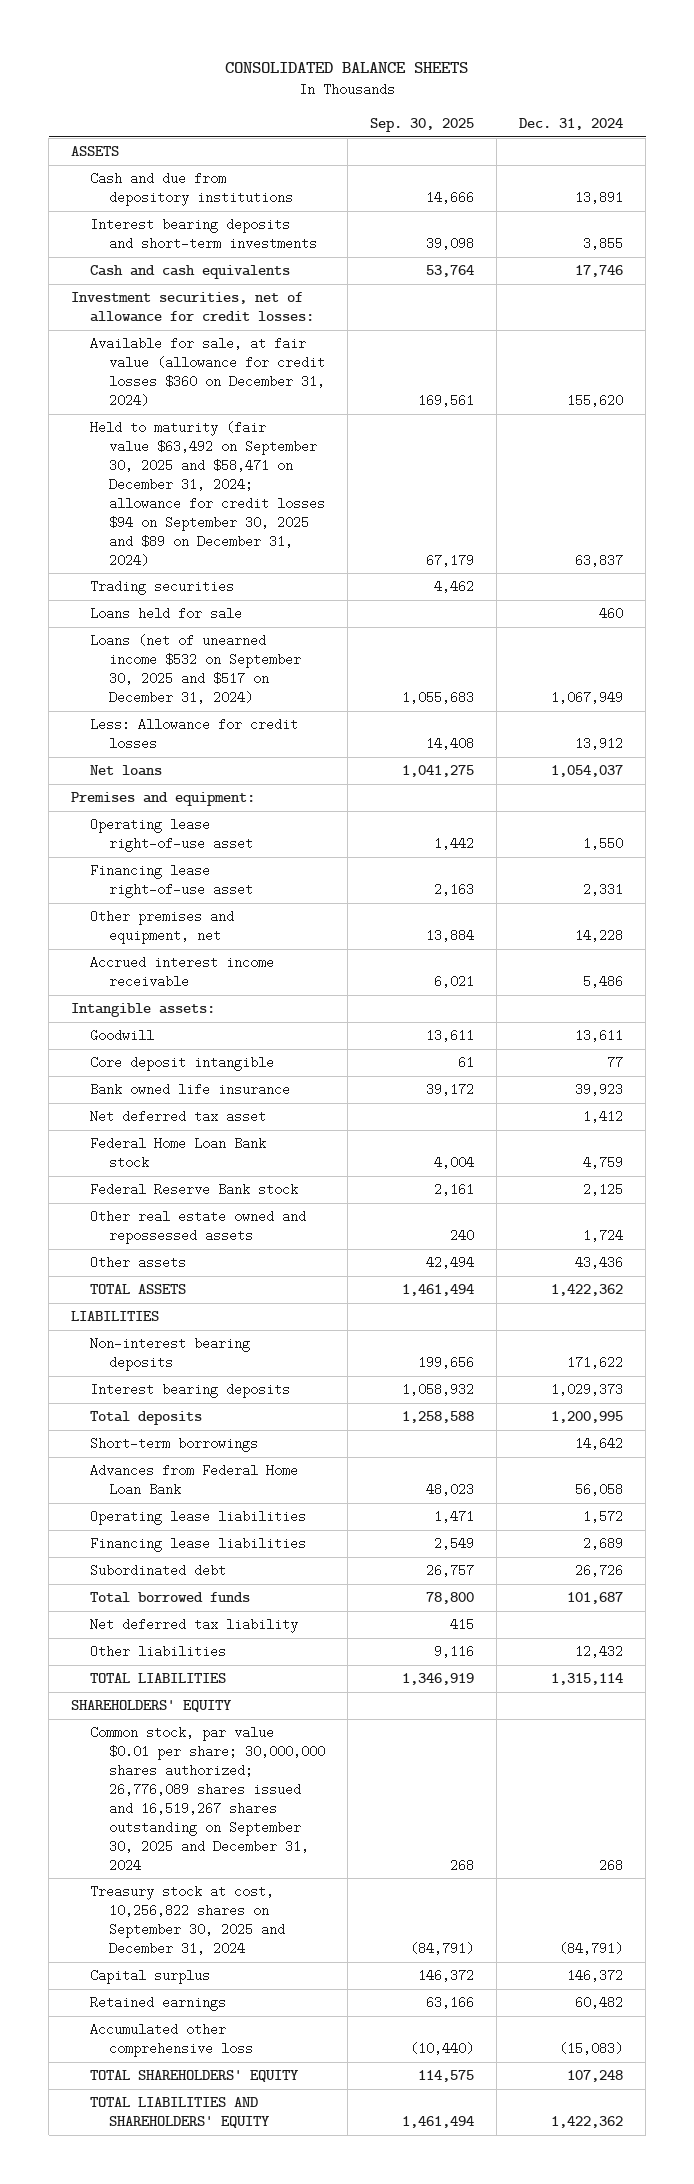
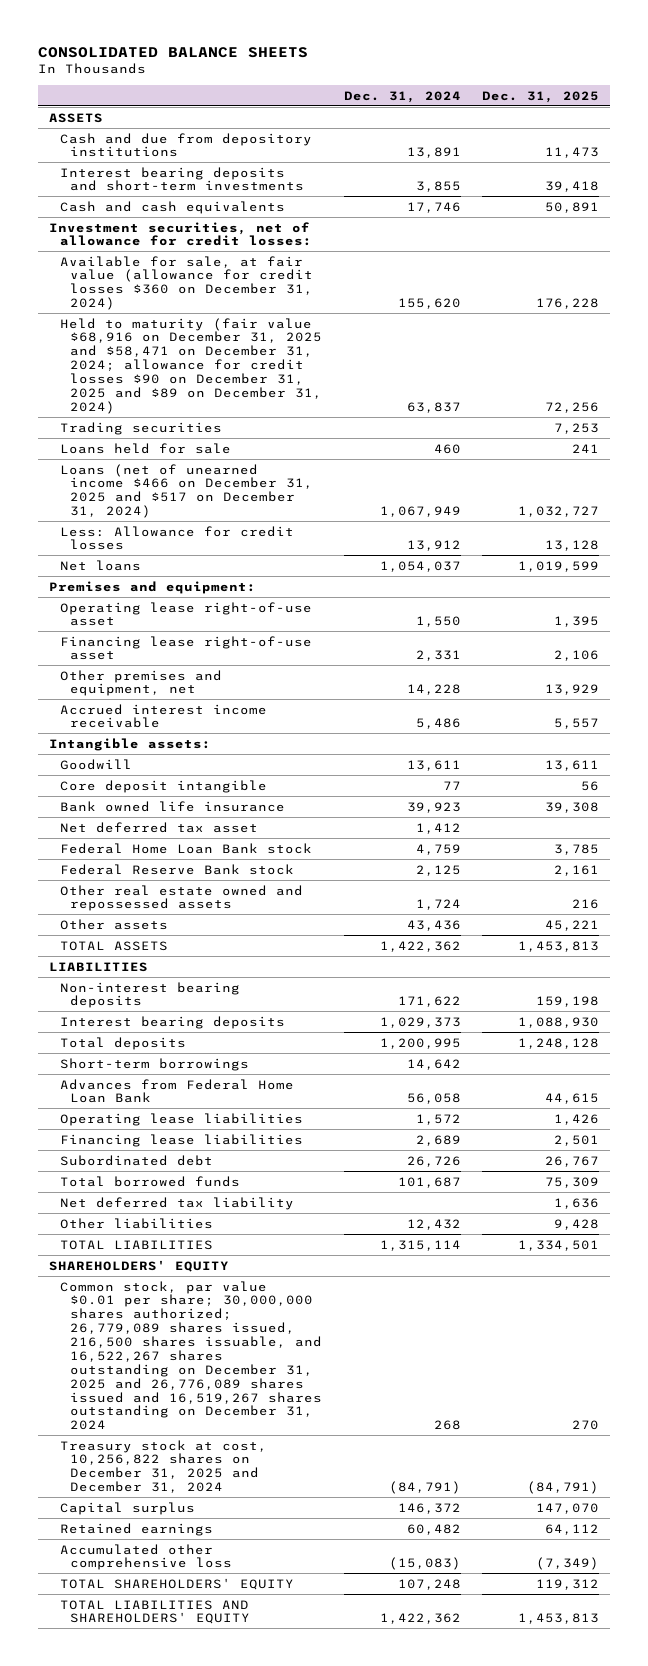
- | Sep. 30, 2025 | Dec. 31, 2024
+ | Dec. 31, 2024 | Dec. 31, 2025
- Held to maturity (fair value $63,492 on September 30, 2025 and $58,471 on December 31, 2024; allowance for credit losses $94 on September 30, 2025 and $89 on December 31, 2024) | 67,179 | 63,837
+ Held to maturity (fair value $68,916 on December 31, 2025 and $58,471 on December 31, 2024; allowance for credit losses $90 on December 31, 2025 and $89 on December 31, 2024) | 63,837 | 72,256
- Loans (net of unearned income $532 on September 30, 2025 and $517 on December 31, 2024) | 1,055,683 | 1,067,949
+ Loans (net of unearned income $466 on December 31, 2025 and $517 on December 31, 2024) | 1,067,949 | 1,032,727
- Common stock, par value $0.01 per share; 30,000,000 shares authorized; 26,776,089 shares issued and 16,519,267 shares outstanding on September 30, 2025 and December 31, 2024 | 268 | 268
- Treasury stock at cost, 10,256,822 shares on September 30, 2025 and December 31, 2024 | (84,791) | (84,791)
+ Common stock, par value $0.01 per share; 30,000,000 shares authorized; 26,779,089 shares issued, 216,500 shares issuable, and 16,522,267 shares outstanding on December 31, 2025 and 26,776,089 shares issued and 16,519,267 shares outstanding on December 31, 2024 | 268 | 270
+ Treasury stock at cost, 10,256,822 shares on December 31, 2025 and December 31, 2024 | (84,791) | (84,791)

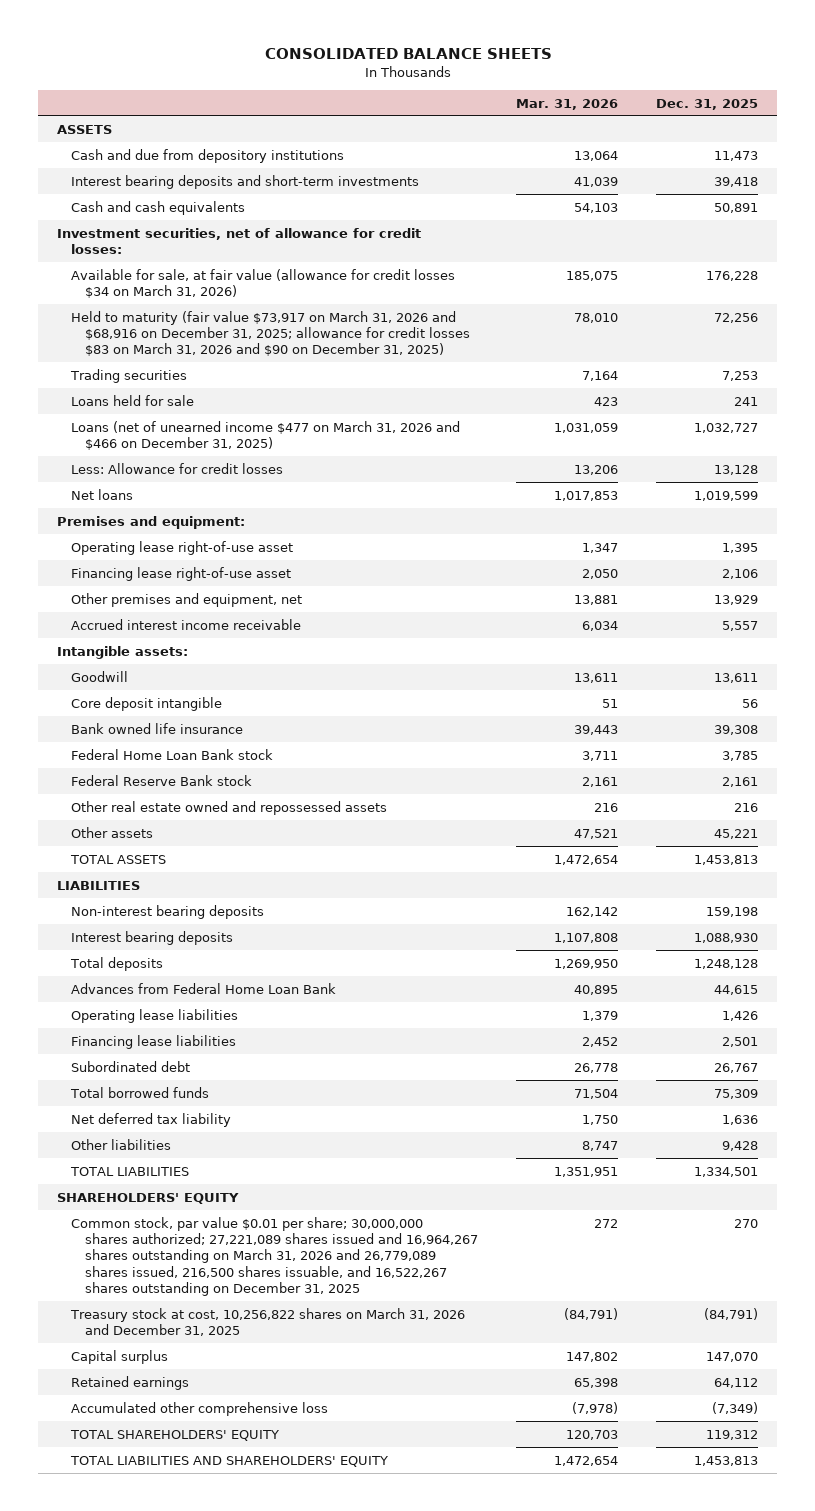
- | Dec. 31, 2024 | Dec. 31, 2025
+ | Mar. 31, 2026 | Dec. 31, 2025
- Available for sale, at fair value (allowance for credit losses $360 on December 31, 2024) | 155,620 | 176,228
- Held to maturity (fair value $68,916 on December 31, 2025 and $58,471 on December 31, 2024; allowance for credit losses $90 on December 31, 2025 and $89 on December 31, 2024) | 63,837 | 72,256
+ Available for sale, at fair value (allowance for credit losses $34 on March 31, 2026) | 185,075 | 176,228
+ Held to maturity (fair value $73,917 on March 31, 2026 and $68,916 on December 31, 2025; allowance for credit losses $83 on March 31, 2026 and $90 on December 31, 2025) | 78,010 | 72,256
- Loans (net of unearned income $466 on December 31, 2025 and $517 on December 31, 2024) | 1,067,949 | 1,032,727
+ Loans (net of unearned income $477 on March 31, 2026 and $466 on December 31, 2025) | 1,031,059 | 1,032,727
- Net deferred tax asset | 1,412 |
- Short-term borrowings | 14,642 |
- Common stock, par value $0.01 per share; 30,000,000 shares authorized; 26,779,089 shares issued, 216,500 shares issuable, and 16,522,267 shares outstanding on December 31, 2025 and 26,776,089 shares issued and 16,519,267 shares outstanding on December 31, 2024 | 268 | 270
- Treasury stock at cost, 10,256,822 shares on December 31, 2025 and December 31, 2024 | (84,791) | (84,791)
+ Common stock, par value $0.01 per share; 30,000,000 shares authorized; 27,221,089 shares issued and 16,964,267 shares outstanding on March 31, 2026 and 26,779,089 shares issued, 216,500 shares issuable, and 16,522,267 shares outstanding on December 31, 2025 | 272 | 270
+ Treasury stock at cost, 10,256,822 shares on March 31, 2026 and December 31, 2025 | (84,791) | (84,791)

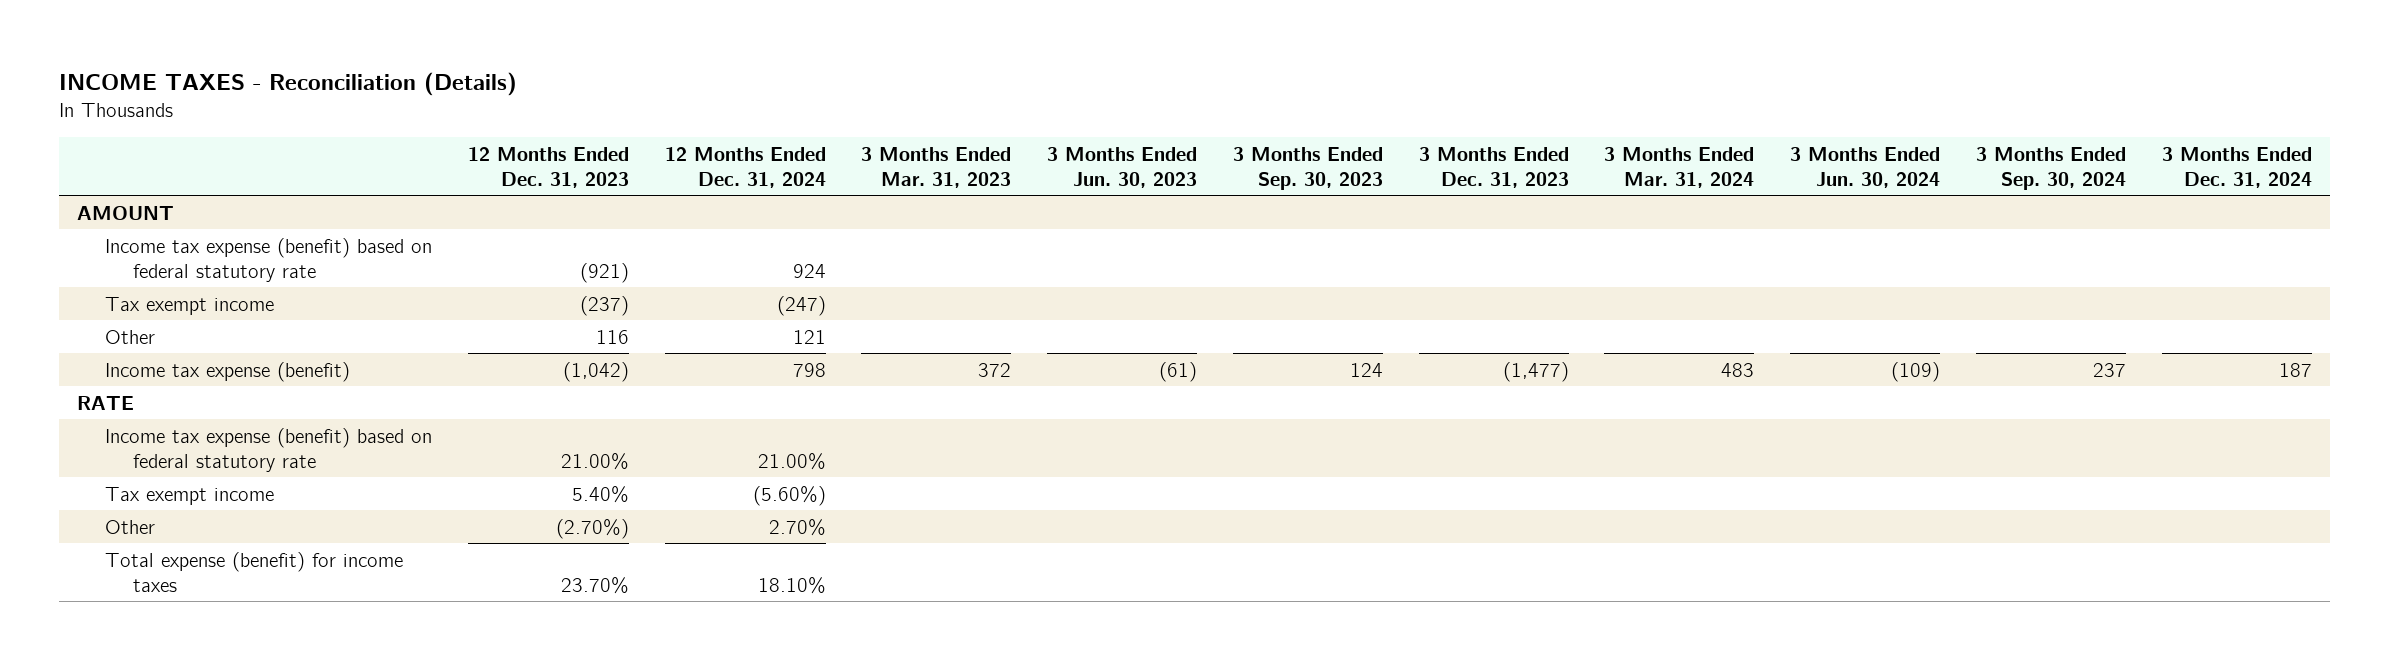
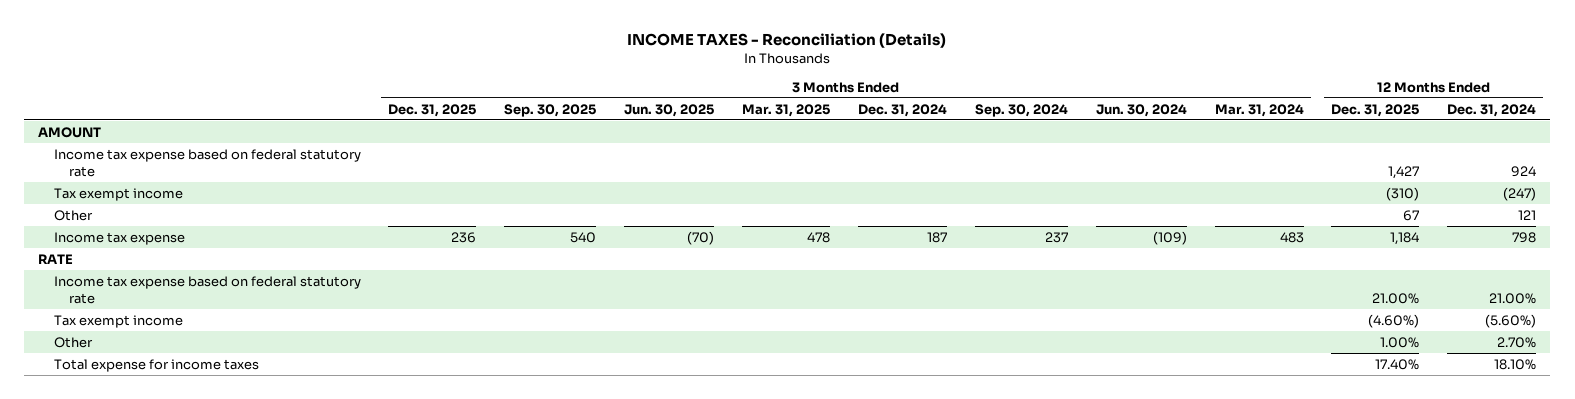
- | 12 Months Ended Dec. 31, 2023 | 12 Months Ended Dec. 31, 2024 | 3 Months Ended Mar. 31, 2023 | 3 Months Ended Jun. 30, 2023 | 3 Months Ended Sep. 30, 2023 | 3 Months Ended Dec. 31, 2023 | 3 Months Ended Mar. 31, 2024 | 3 Months Ended Jun. 30, 2024 | 3 Months Ended Sep. 30, 2024 | 3 Months Ended Dec. 31, 2024
+ | 3 Months Ended Dec. 31, 2025 | 3 Months Ended Sep. 30, 2025 | 3 Months Ended Jun. 30, 2025 | 3 Months Ended Mar. 31, 2025 | 3 Months Ended Dec. 31, 2024 | 3 Months Ended Sep. 30, 2024 | 3 Months Ended Jun. 30, 2024 | 3 Months Ended Mar. 31, 2024 | 12 Months Ended Dec. 31, 2025 | 12 Months Ended Dec. 31, 2024
- Income tax expense (benefit) based on federal statutory rate | (921) | 924 | | | | | | | |
+ Income tax expense based on federal statutory rate | | | | | | | | | 1,427 | 924
- Income tax expense (benefit) | (1,042) | 798 | 372 | (61) | 124 | (1,477) | 483 | (109) | 237 | 187
+ Income tax expense | 236 | 540 | (70) | 478 | 187 | 237 | (109) | 483 | 1,184 | 798
- Income tax expense (benefit) based on federal statutory rate | 21.00% | 21.00% | | | | | | | |
+ Income tax expense based on federal statutory rate | | | | | | | | | 21.00% | 21.00%
- Total expense (benefit) for income taxes | 23.70% | 18.10% | | | | | | | |
+ Total expense for income taxes | | | | | | | | | 17.40% | 18.10%

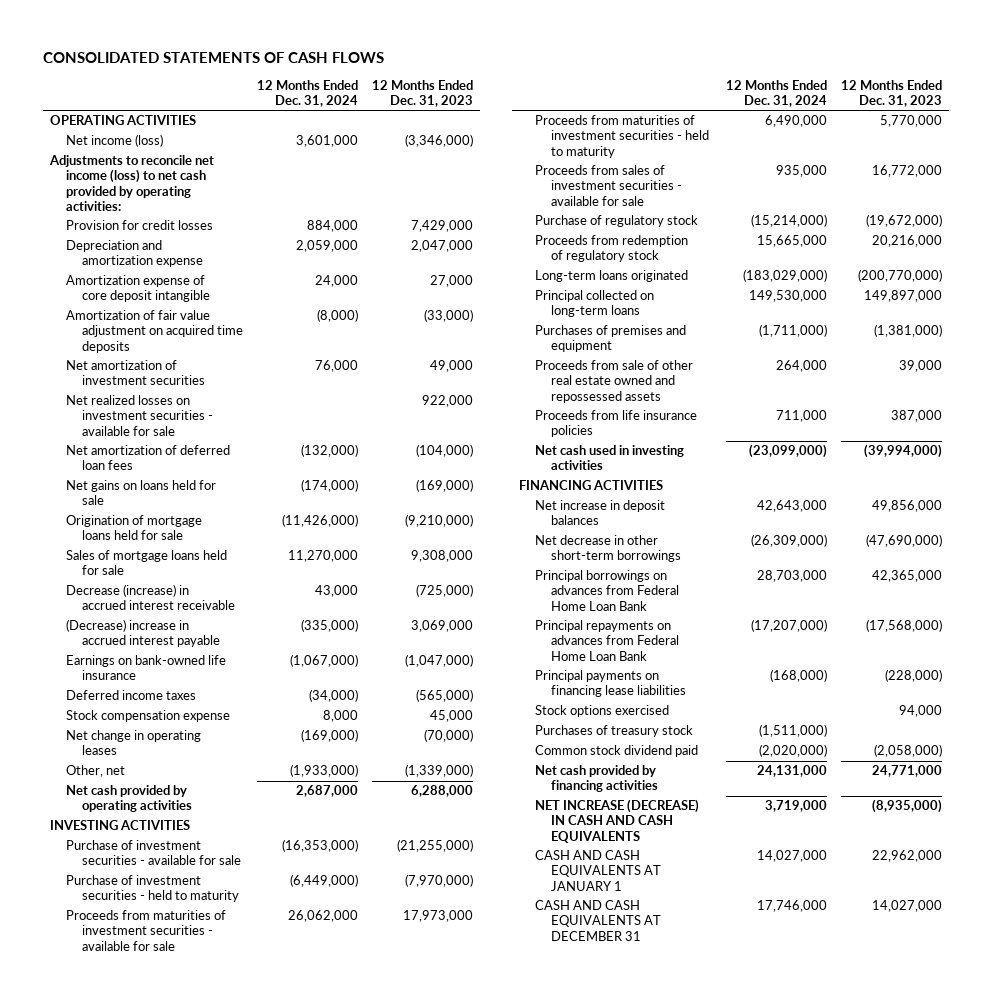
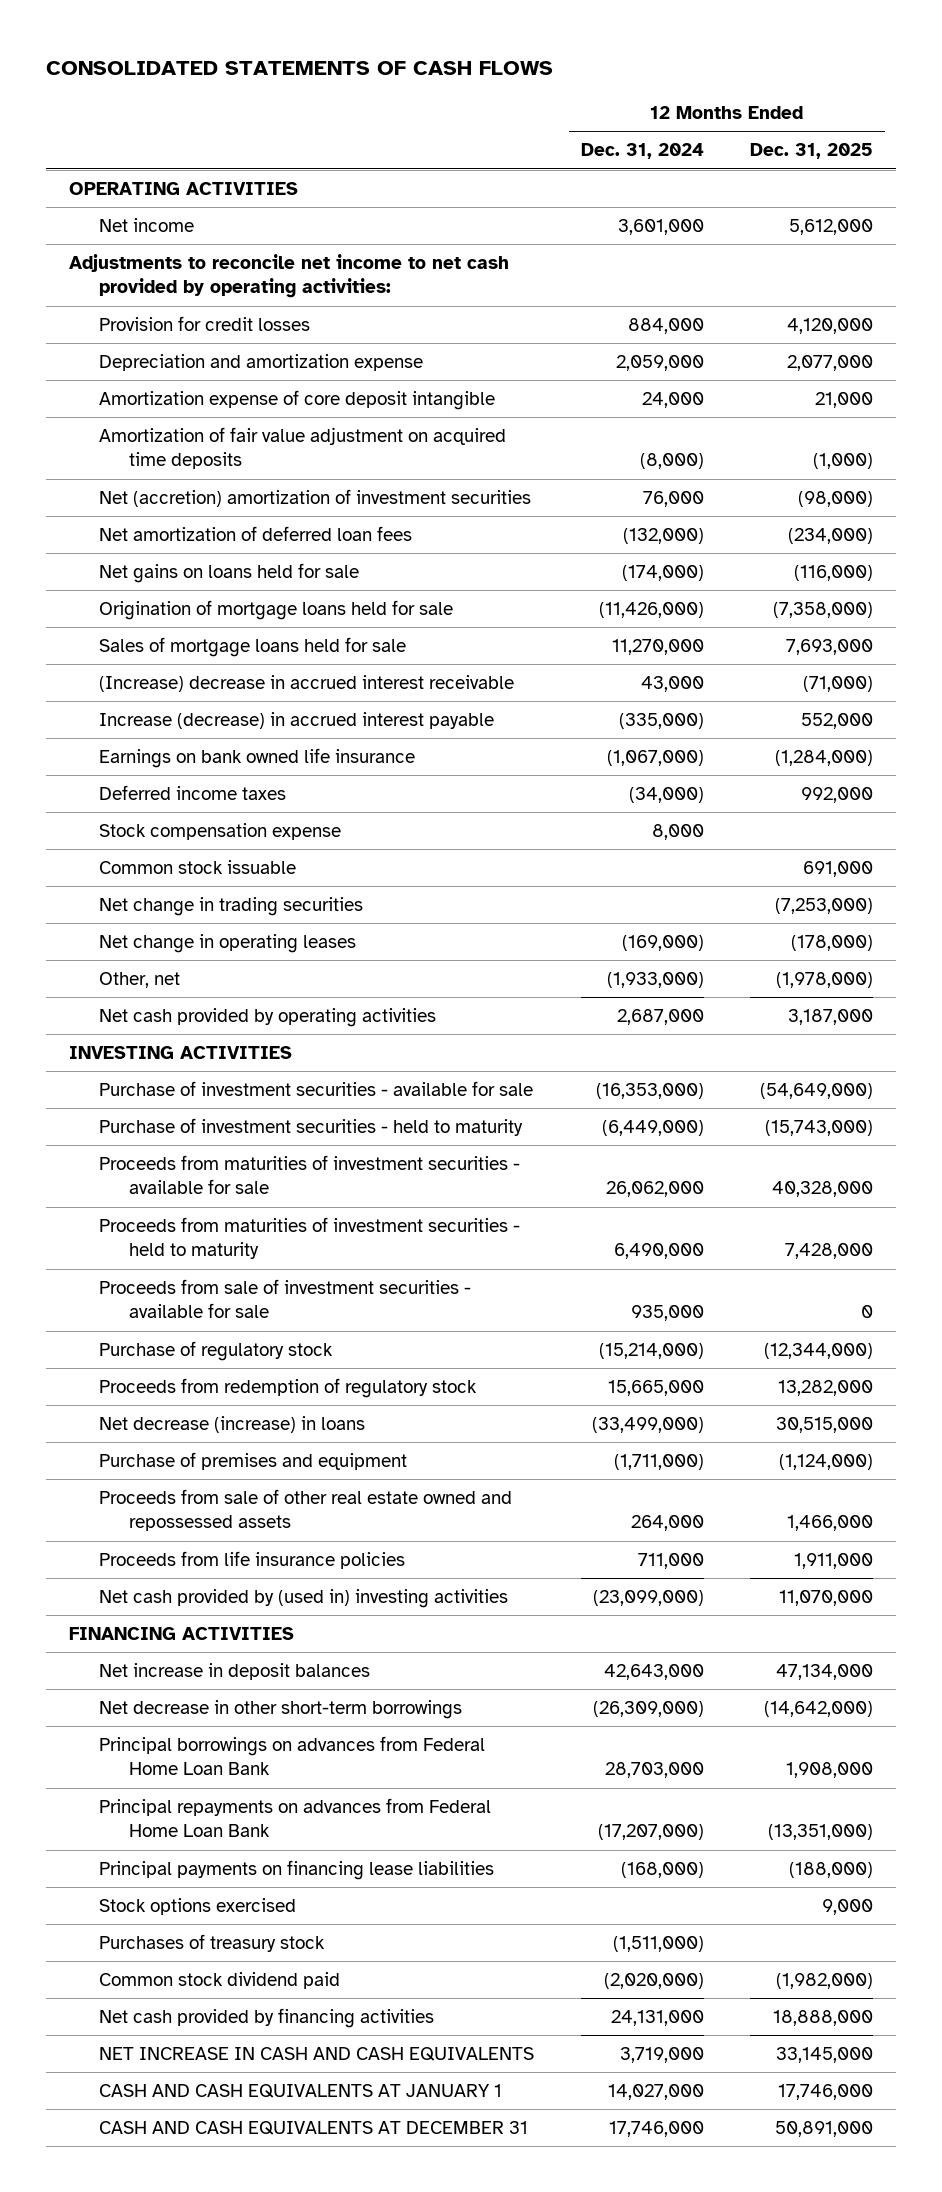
- | 12 Months Ended Dec. 31, 2024 | 12 Months Ended Dec. 31, 2023
+ | 12 Months Ended Dec. 31, 2024 | 12 Months Ended Dec. 31, 2025
- Net income (loss) | 3,601,000 | (3,346,000)
- Adjustments to reconcile net income (loss) to net cash provided by operating activities:
+ Net income | 3,601,000 | 5,612,000
+ Adjustments to reconcile net income to net cash provided by operating activities:
- Net amortization of investment securities | 76,000 | 49,000
- Net realized losses on investment securities - available for sale | | 922,000
+ Net (accretion) amortization of investment securities | 76,000 | (98,000)
- Decrease (increase) in accrued interest receivable | 43,000 | (725,000)
- (Decrease) increase in accrued interest payable | (335,000) | 3,069,000
- Earnings on bank-owned life insurance | (1,067,000) | (1,047,000)
+ (Increase) decrease in accrued interest receivable | 43,000 | (71,000)
+ Increase (decrease) in accrued interest payable | (335,000) | 552,000
+ Earnings on bank owned life insurance | (1,067,000) | (1,284,000)
+ Common stock issuable | | 691,000
+ Net change in trading securities | | (7,253,000)
- Proceeds from sales of investment securities - available for sale | 935,000 | 16,772,000
+ Proceeds from sale of investment securities - available for sale | 935,000 | 0
- Long-term loans originated | (183,029,000) | (200,770,000)
- Principal collected on long-term loans | 149,530,000 | 149,897,000
- Purchases of premises and equipment | (1,711,000) | (1,381,000)
+ Net decrease (increase) in loans | (33,499,000) | 30,515,000
+ Purchase of premises and equipment | (1,711,000) | (1,124,000)
- Net cash used in investing activities | (23,099,000) | (39,994,000)
+ Net cash provided by (used in) investing activities | (23,099,000) | 11,070,000
- NET INCREASE (DECREASE) IN CASH AND CASH EQUIVALENTS | 3,719,000 | (8,935,000)
+ NET INCREASE IN CASH AND CASH EQUIVALENTS | 3,719,000 | 33,145,000

